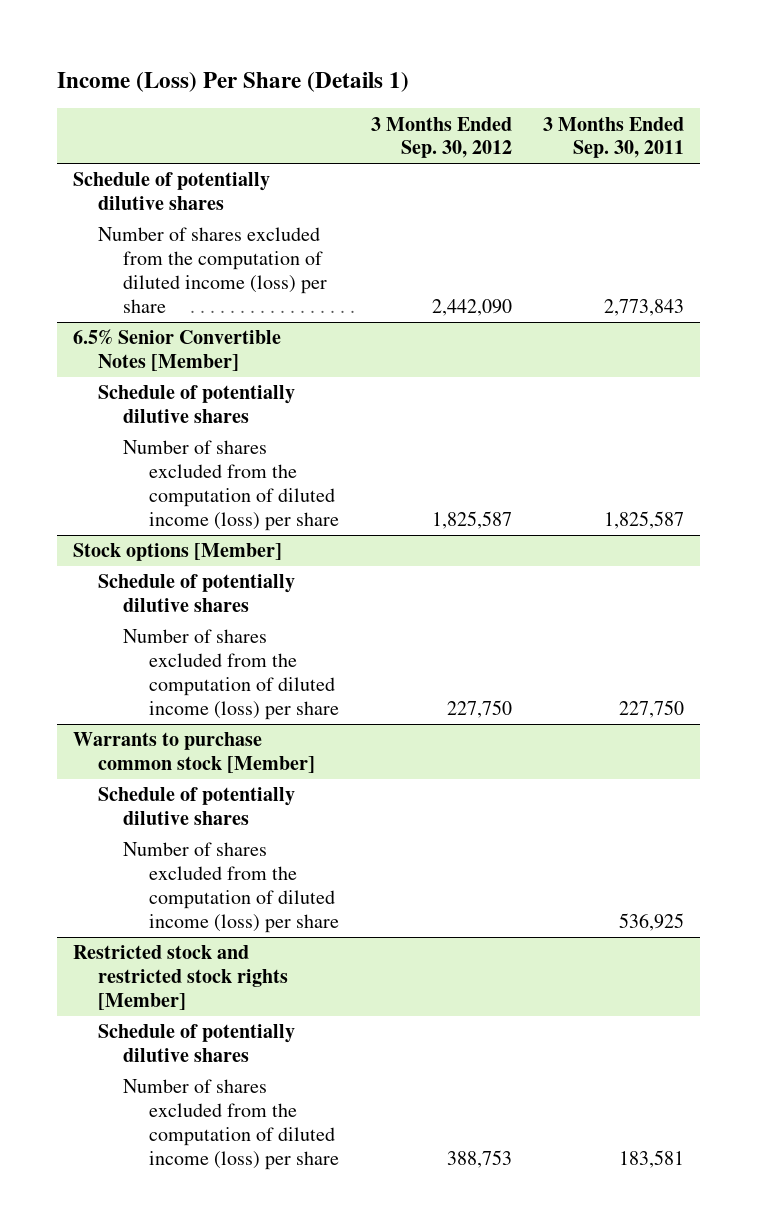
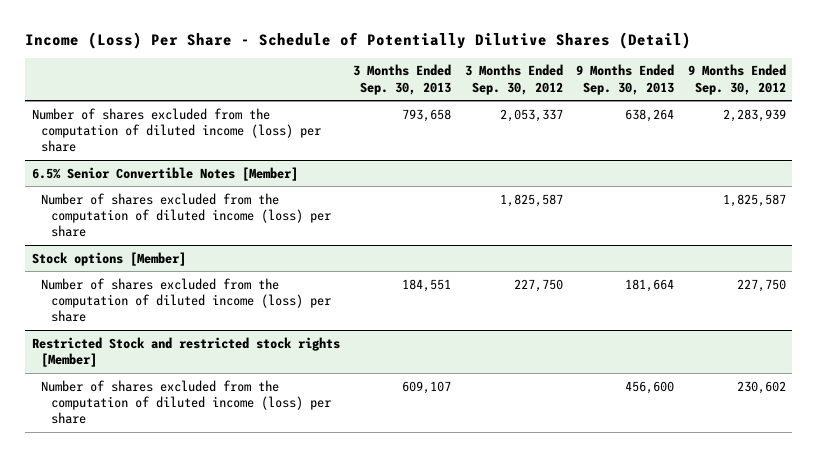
- Income (Loss) Per Share (Details 1)
+ Income (Loss) Per Share - Schedule of Potentially Dilutive Shares (Detail)
- | 3 Months Ended Sep. 30, 2012 | 3 Months Ended Sep. 30, 2011
+ | 3 Months Ended Sep. 30, 2013 | 3 Months Ended Sep. 30, 2012 | 9 Months Ended Sep. 30, 2013 | 9 Months Ended Sep. 30, 2012
- Schedule of potentially dilutive shares
- Number of shares excluded from the computation of diluted income (loss) per share | 2,442,090 | 2,773,843
+ Number of shares excluded from the computation of diluted income (loss) per share | 793,658 | 2,053,337 | 638,264 | 2,283,939
@ 6.5% Senior Convertible Notes [Member]
- Schedule of potentially dilutive shares
@ Stock options [Member]
- Schedule of potentially dilutive shares
- Warrants to purchase common stock [Member]
- Schedule of potentially dilutive shares
+ Restricted Stock and restricted stock rights [Member]
- Restricted stock and restricted stock rights [Member]
- Schedule of potentially dilutive shares
- Number of shares excluded from the computation of diluted income (loss) per share | 388,753 | 183,581

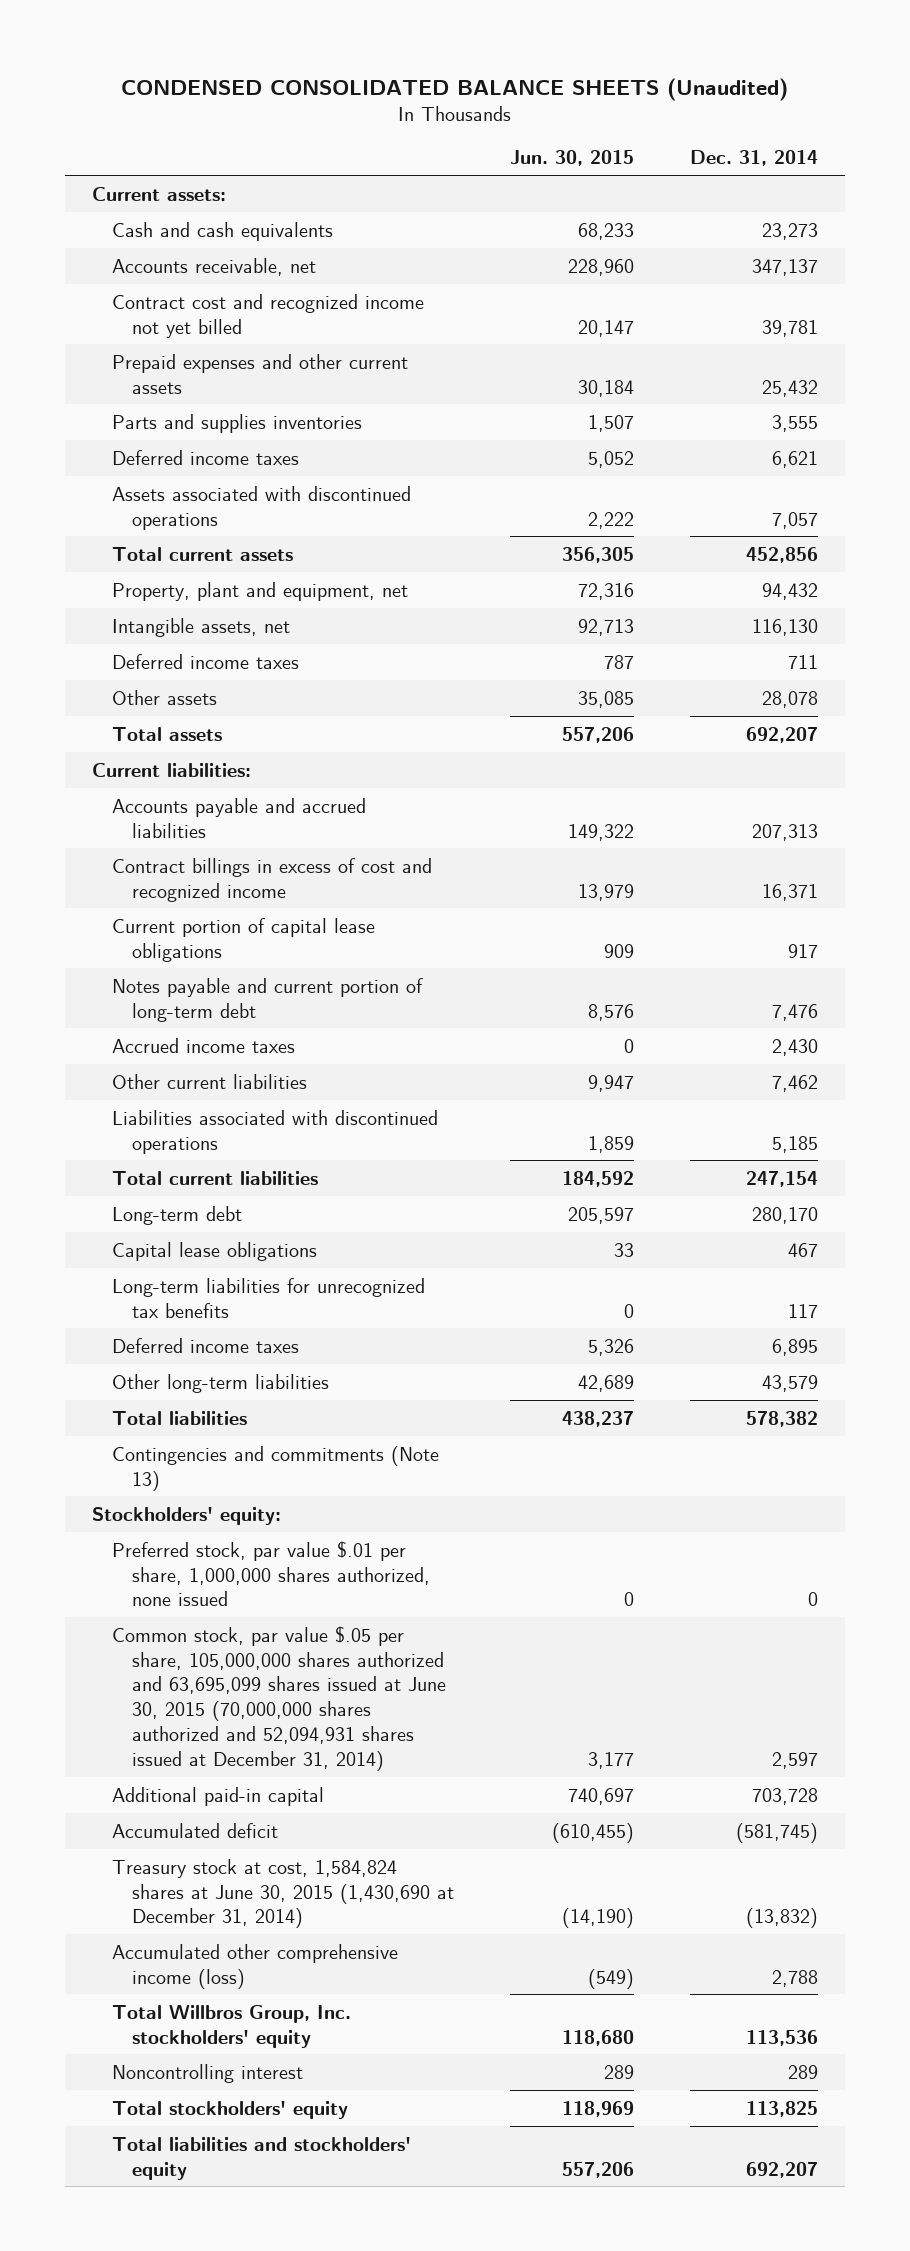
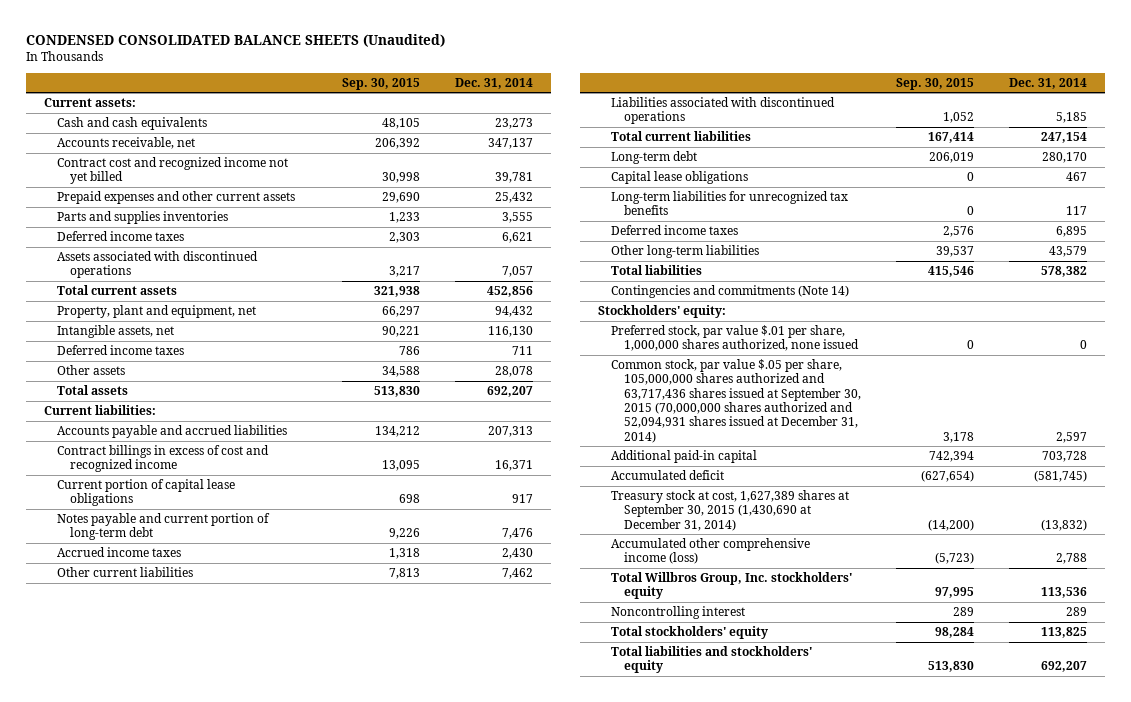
- | Jun. 30, 2015 | Dec. 31, 2014
+ | Sep. 30, 2015 | Dec. 31, 2014
- Contingencies and commitments (Note 13)
+ Contingencies and commitments (Note 14)
- Common stock, par value $.05 per share, 105,000,000 shares authorized and 63,695,099 shares issued at June 30, 2015 (70,000,000 shares authorized and 52,094,931 shares issued at December 31, 2014) | 3,177 | 2,597
+ Common stock, par value $.05 per share, 105,000,000 shares authorized and 63,717,436 shares issued at September 30, 2015 (70,000,000 shares authorized and 52,094,931 shares issued at December 31, 2014) | 3,178 | 2,597
- Treasury stock at cost, 1,584,824 shares at June 30, 2015 (1,430,690 at December 31, 2014) | (14,190) | (13,832)
+ Treasury stock at cost, 1,627,389 shares at September 30, 2015 (1,430,690 at December 31, 2014) | (14,200) | (13,832)

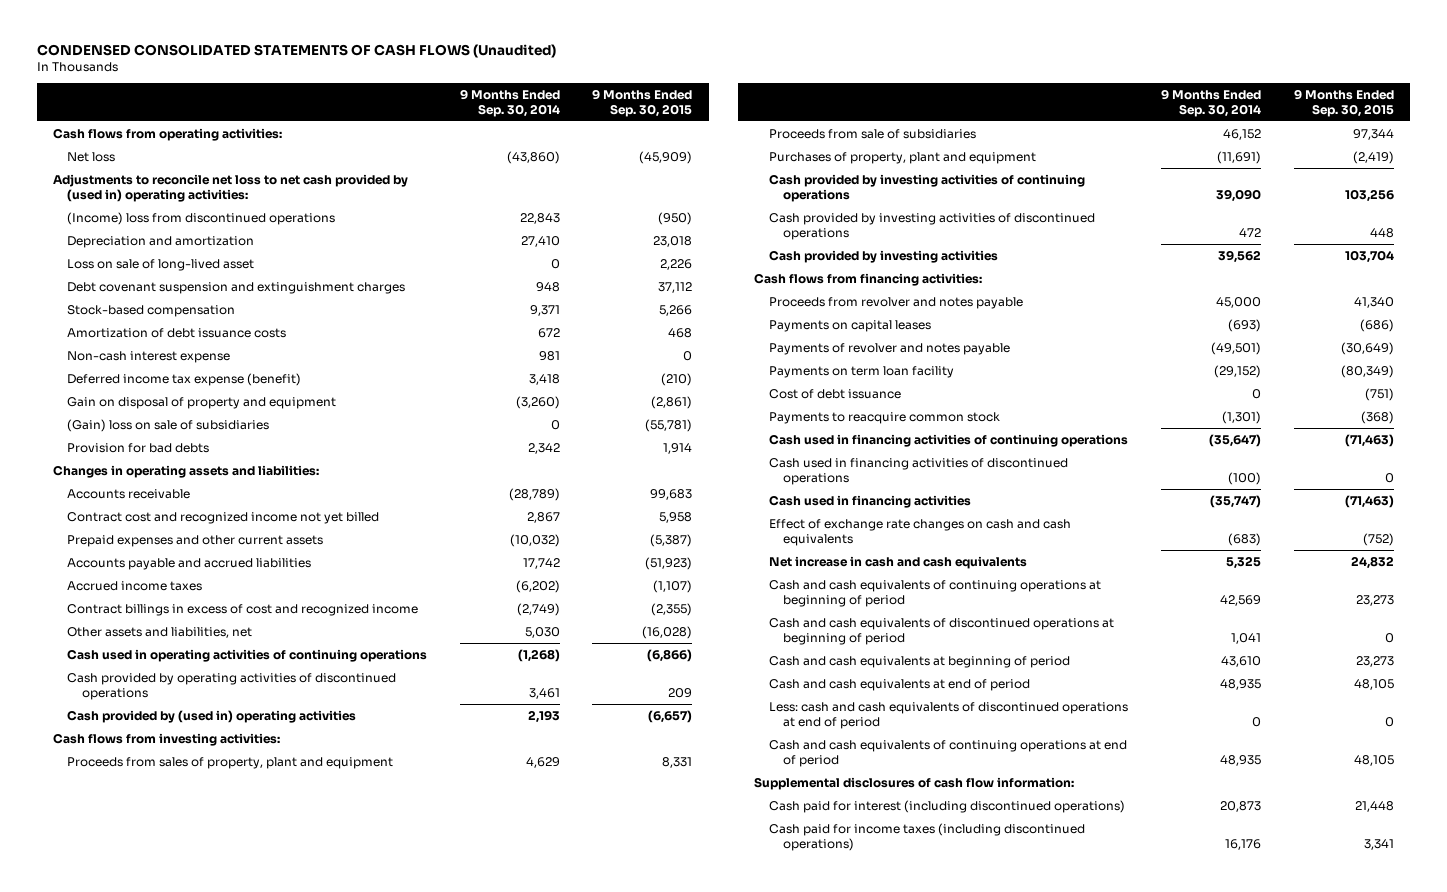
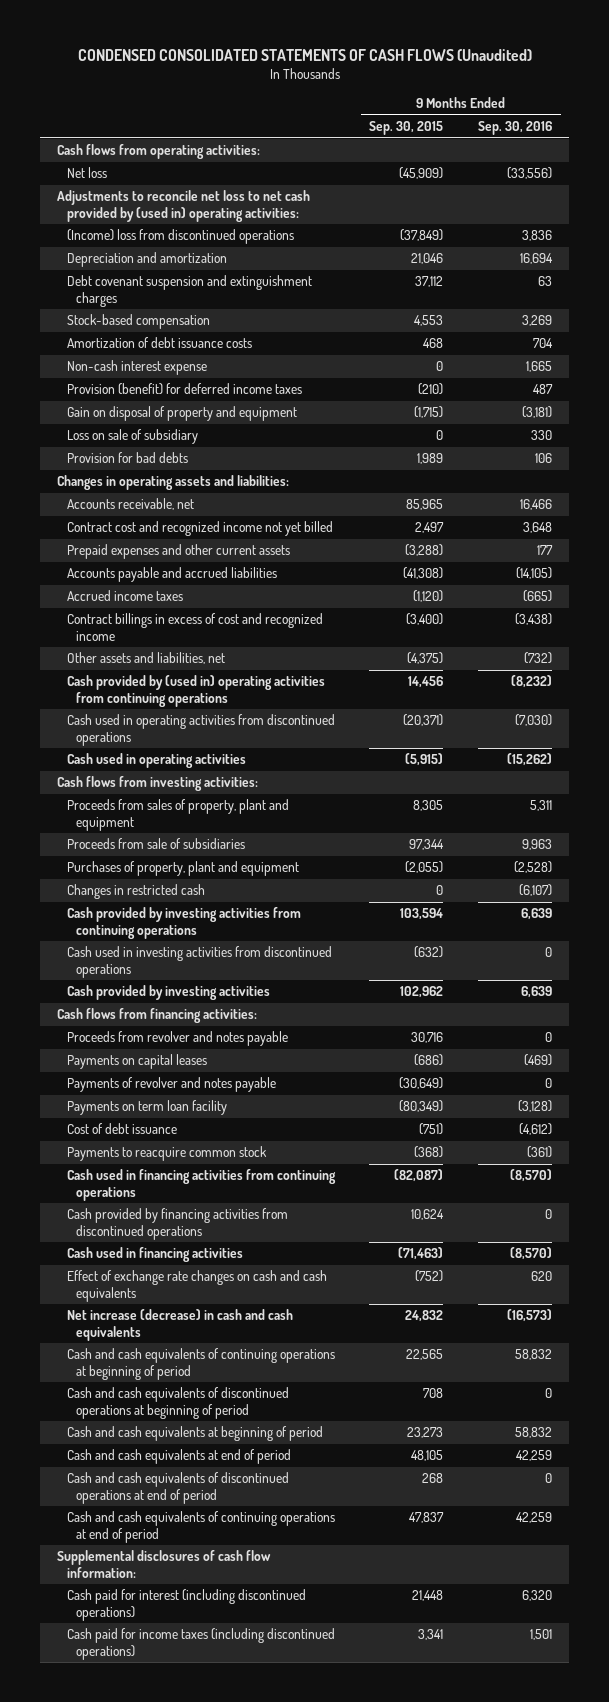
- | 9 Months Ended Sep. 30, 2014 | 9 Months Ended Sep. 30, 2015
+ | 9 Months Ended Sep. 30, 2015 | 9 Months Ended Sep. 30, 2016
- (Income) loss from discontinued operations | 22,843 | (950)
- Depreciation and amortization | 27,410 | 23,018
- Loss on sale of long-lived asset | 0 | 2,226
+ (Income) loss from discontinued operations | (37,849) | 3,836
+ Depreciation and amortization | 21,046 | 16,694
- Stock-based compensation | 9,371 | 5,266
+ Stock-based compensation | 4,553 | 3,269
- Deferred income tax expense (benefit) | 3,418 | (210)
- Gain on disposal of property and equipment | (3,260) | (2,861)
- (Gain) loss on sale of subsidiaries | 0 | (55,781)
- Provision for bad debts | 2,342 | 1,914
+ Provision (benefit) for deferred income taxes | (210) | 487
+ Gain on disposal of property and equipment | (1,715) | (3,181)
+ Loss on sale of subsidiary | 0 | 330
+ Provision for bad debts | 1,989 | 106
- Accounts receivable | (28,789) | 99,683
- Contract cost and recognized income not yet billed | 2,867 | 5,958
- Prepaid expenses and other current assets | (10,032) | (5,387)
- Accounts payable and accrued liabilities | 17,742 | (51,923)
- Accrued income taxes | (6,202) | (1,107)
- Contract billings in excess of cost and recognized income | (2,749) | (2,355)
- Other assets and liabilities, net | 5,030 | (16,028)
- Cash used in operating activities of continuing operations | (1,268) | (6,866)
- Cash provided by operating activities of discontinued operations | 3,461 | 209
- Cash provided by (used in) operating activities | 2,193 | (6,657)
+ Accounts receivable, net | 85,965 | 16,466
+ Contract cost and recognized income not yet billed | 2,497 | 3,648
+ Prepaid expenses and other current assets | (3,288) | 177
+ Accounts payable and accrued liabilities | (41,308) | (14,105)
+ Accrued income taxes | (1,120) | (665)
+ Contract billings in excess of cost and recognized income | (3,400) | (3,438)
+ Other assets and liabilities, net | (4,375) | (732)
+ Cash provided by (used in) operating activities from continuing operations | 14,456 | (8,232)
+ Cash used in operating activities from discontinued operations | (20,371) | (7,030)
+ Cash used in operating activities | (5,915) | (15,262)
- Proceeds from sales of property, plant and equipment | 4,629 | 8,331
+ Proceeds from sales of property, plant and equipment | 8,305 | 5,311
- Purchases of property, plant and equipment | (11,691) | (2,419)
- Cash provided by investing activities of continuing operations | 39,090 | 103,256
- Cash provided by investing activities of discontinued operations | 472 | 448
- Cash provided by investing activities | 39,562 | 103,704
+ Purchases of property, plant and equipment | (2,055) | (2,528)
+ Changes in restricted cash | 0 | (6,107)
+ Cash provided by investing activities from continuing operations | 103,594 | 6,639
+ Cash used in investing activities from discontinued operations | (632) | 0
+ Cash provided by investing activities | 102,962 | 6,639
- Proceeds from revolver and notes payable | 45,000 | 41,340
+ Proceeds from revolver and notes payable | 30,716 | 0
- Cash used in financing activities of continuing operations | (35,647) | (71,463)
- Cash used in financing activities of discontinued operations | (100) | 0
+ Cash used in financing activities from continuing operations | (82,087) | (8,570)
+ Cash provided by financing activities from discontinued operations | 10,624 | 0
- Net increase in cash and cash equivalents | 5,325 | 24,832
- Cash and cash equivalents of continuing operations at beginning of period | 42,569 | 23,273
- Cash and cash equivalents of discontinued operations at beginning of period | 1,041 | 0
+ Net increase (decrease) in cash and cash equivalents | 24,832 | (16,573)
+ Cash and cash equivalents of continuing operations at beginning of period | 22,565 | 58,832
+ Cash and cash equivalents of discontinued operations at beginning of period | 708 | 0
- Less: cash and cash equivalents of discontinued operations at end of period | 0 | 0
- Cash and cash equivalents of continuing operations at end of period | 48,935 | 48,105
+ Cash and cash equivalents of discontinued operations at end of period | 268 | 0
+ Cash and cash equivalents of continuing operations at end of period | 47,837 | 42,259

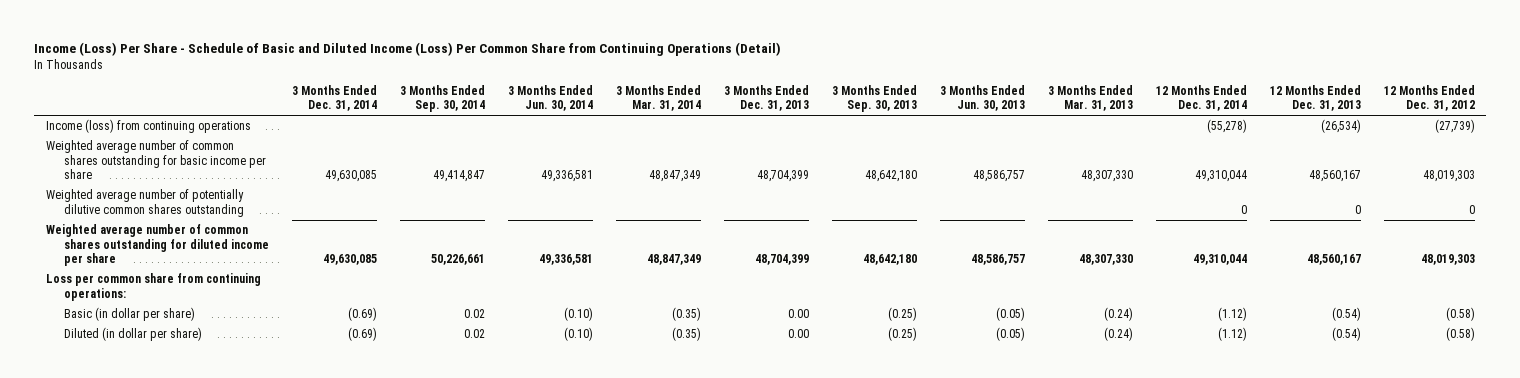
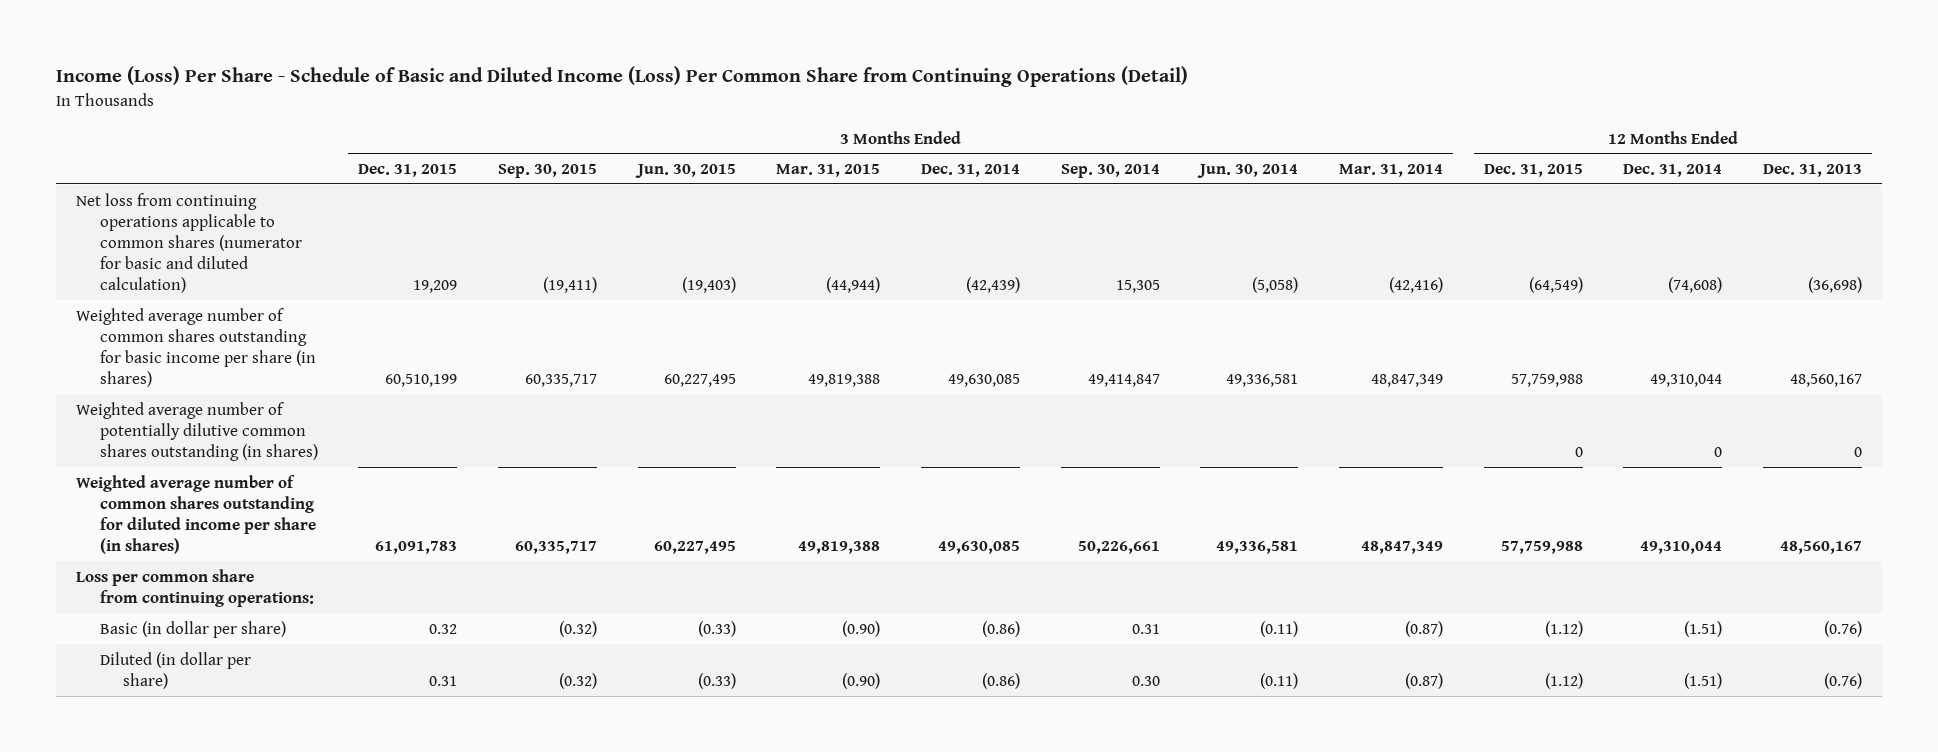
- | 3 Months Ended Dec. 31, 2014 | 3 Months Ended Sep. 30, 2014 | 3 Months Ended Jun. 30, 2014 | 3 Months Ended Mar. 31, 2014 | 3 Months Ended Dec. 31, 2013 | 3 Months Ended Sep. 30, 2013 | 3 Months Ended Jun. 30, 2013 | 3 Months Ended Mar. 31, 2013 | 12 Months Ended Dec. 31, 2014 | 12 Months Ended Dec. 31, 2013 | 12 Months Ended Dec. 31, 2012
+ | 3 Months Ended Dec. 31, 2015 | 3 Months Ended Sep. 30, 2015 | 3 Months Ended Jun. 30, 2015 | 3 Months Ended Mar. 31, 2015 | 3 Months Ended Dec. 31, 2014 | 3 Months Ended Sep. 30, 2014 | 3 Months Ended Jun. 30, 2014 | 3 Months Ended Mar. 31, 2014 | 12 Months Ended Dec. 31, 2015 | 12 Months Ended Dec. 31, 2014 | 12 Months Ended Dec. 31, 2013
- Income (loss) from continuing operations | | | | | | | | | (55,278) | (26,534) | (27,739)
- Weighted average number of common shares outstanding for basic income per share | 49,630,085 | 49,414,847 | 49,336,581 | 48,847,349 | 48,704,399 | 48,642,180 | 48,586,757 | 48,307,330 | 49,310,044 | 48,560,167 | 48,019,303
- Weighted average number of potentially dilutive common shares outstanding | | | | | | | | | 0 | 0 | 0
- Weighted average number of common shares outstanding for diluted income per share | 49,630,085 | 50,226,661 | 49,336,581 | 48,847,349 | 48,704,399 | 48,642,180 | 48,586,757 | 48,307,330 | 49,310,044 | 48,560,167 | 48,019,303
+ Net loss from continuing operations applicable to common shares (numerator for basic and diluted calculation) | 19,209 | (19,411) | (19,403) | (44,944) | (42,439) | 15,305 | (5,058) | (42,416) | (64,549) | (74,608) | (36,698)
+ Weighted average number of common shares outstanding for basic income per share (in shares) | 60,510,199 | 60,335,717 | 60,227,495 | 49,819,388 | 49,630,085 | 49,414,847 | 49,336,581 | 48,847,349 | 57,759,988 | 49,310,044 | 48,560,167
+ Weighted average number of potentially dilutive common shares outstanding (in shares) | | | | | | | | | 0 | 0 | 0
+ Weighted average number of common shares outstanding for diluted income per share (in shares) | 61,091,783 | 60,335,717 | 60,227,495 | 49,819,388 | 49,630,085 | 50,226,661 | 49,336,581 | 48,847,349 | 57,759,988 | 49,310,044 | 48,560,167
- Basic (in dollar per share) | (0.69) | 0.02 | (0.10) | (0.35) | 0.00 | (0.25) | (0.05) | (0.24) | (1.12) | (0.54) | (0.58)
- Diluted (in dollar per share) | (0.69) | 0.02 | (0.10) | (0.35) | 0.00 | (0.25) | (0.05) | (0.24) | (1.12) | (0.54) | (0.58)
+ Basic (in dollar per share) | 0.32 | (0.32) | (0.33) | (0.90) | (0.86) | 0.31 | (0.11) | (0.87) | (1.12) | (1.51) | (0.76)
+ Diluted (in dollar per share) | 0.31 | (0.32) | (0.33) | (0.90) | (0.86) | 0.30 | (0.11) | (0.87) | (1.12) | (1.51) | (0.76)

